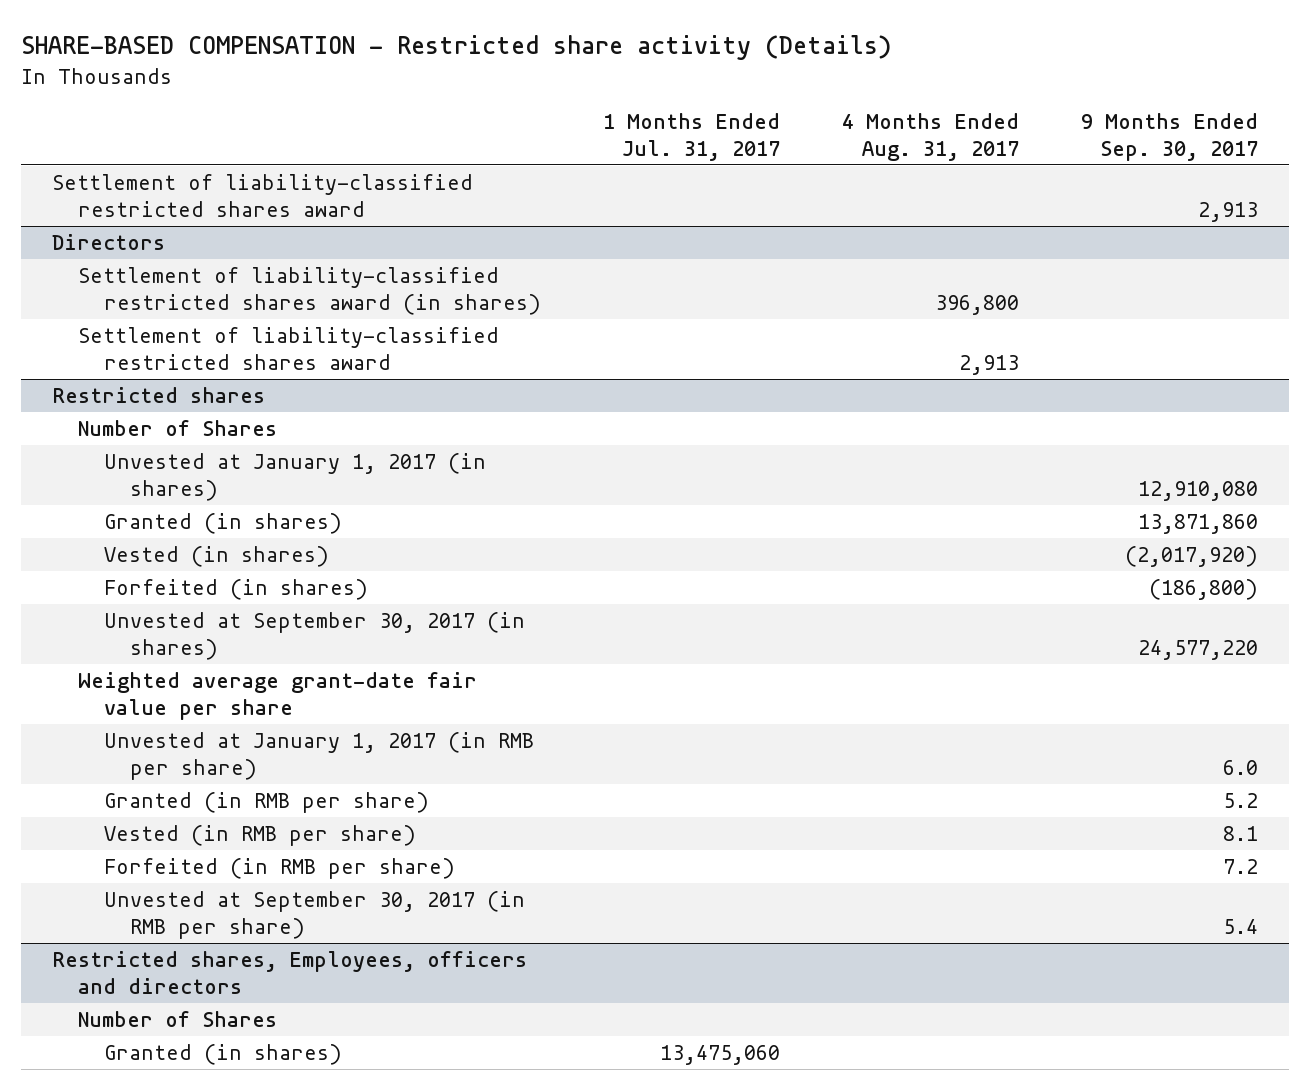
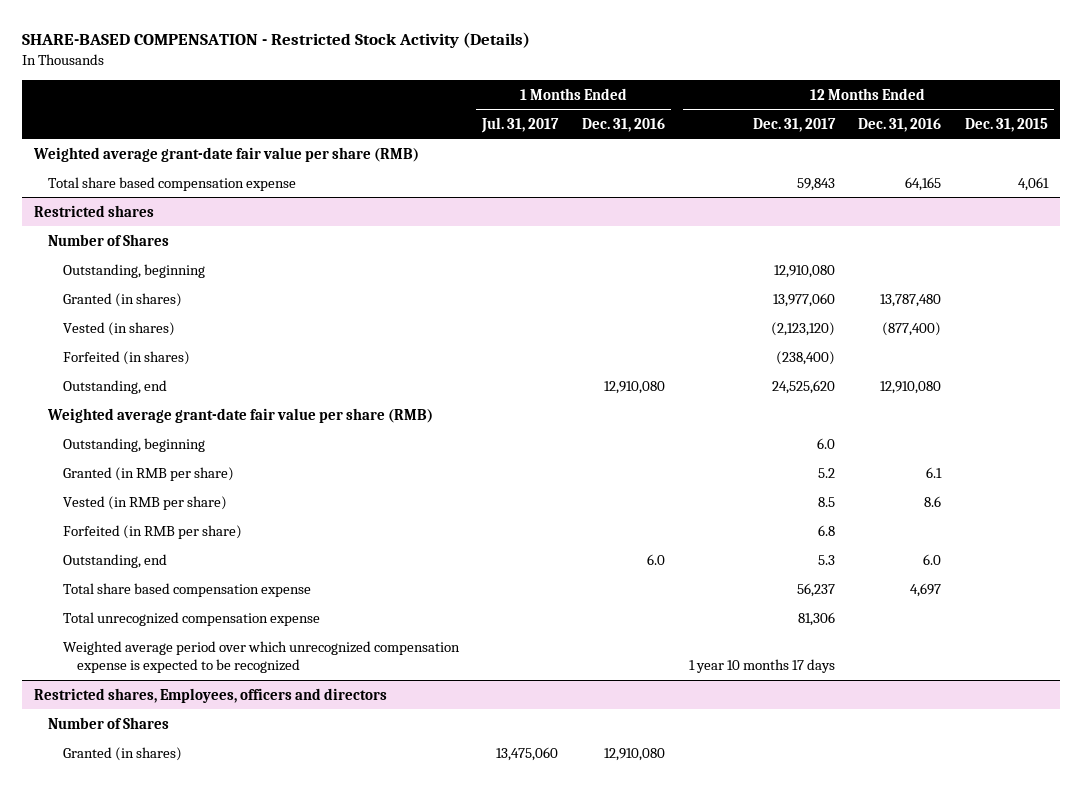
- SHARE-BASED COMPENSATION - Restricted share activity (Details)
+ SHARE-BASED COMPENSATION - Restricted Stock Activity (Details)
- | 1 Months Ended Jul. 31, 2017 | 4 Months Ended Aug. 31, 2017 | 9 Months Ended Sep. 30, 2017
+ | 1 Months Ended Jul. 31, 2017 | 1 Months Ended Dec. 31, 2016 | 12 Months Ended Dec. 31, 2017 | 12 Months Ended Dec. 31, 2016 | 12 Months Ended Dec. 31, 2015
- Settlement of liability-classified restricted shares award | | | 2,913
- Directors
- Settlement of liability-classified restricted shares award (in shares) | | 396,800 |
- Settlement of liability-classified restricted shares award | | 2,913 |
+ Weighted average grant-date fair value per share (RMB)
+ Total share based compensation expense | | | 59,843 | 64,165 | 4,061
@ Restricted shares
- Unvested at January 1, 2017 (in shares) | | | 12,910,080
+ Outstanding, beginning | | | 12,910,080 | |
- Unvested at September 30, 2017 (in shares) | | | 24,577,220
- Weighted average grant-date fair value per share
- Unvested at January 1, 2017 (in RMB per share) | | | 6.0
+ Outstanding, end | | 12,910,080 | 24,525,620 | 12,910,080 |
+ Weighted average grant-date fair value per share (RMB)
+ Outstanding, beginning | | | 6.0 | |
- Unvested at September 30, 2017 (in RMB per share) | | | 5.4
+ Outstanding, end | | 6.0 | 5.3 | 6.0 |
+ Total share based compensation expense | | | 56,237 | 4,697 |
+ Total unrecognized compensation expense | | | 81,306 | |
+ Weighted average period over which unrecognized compensation expense is expected to be recognized | | | 1 year 10 months 17 days | |

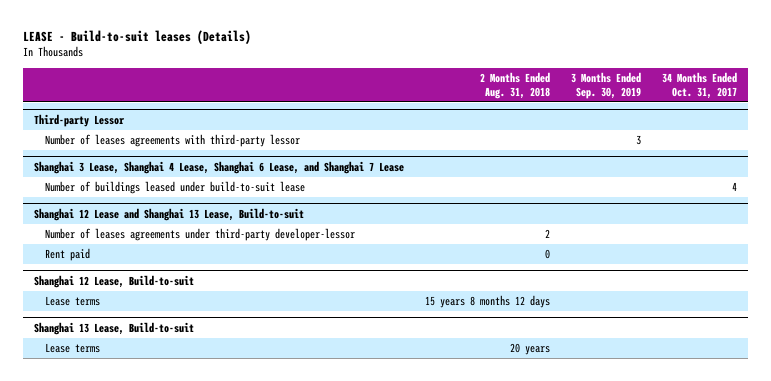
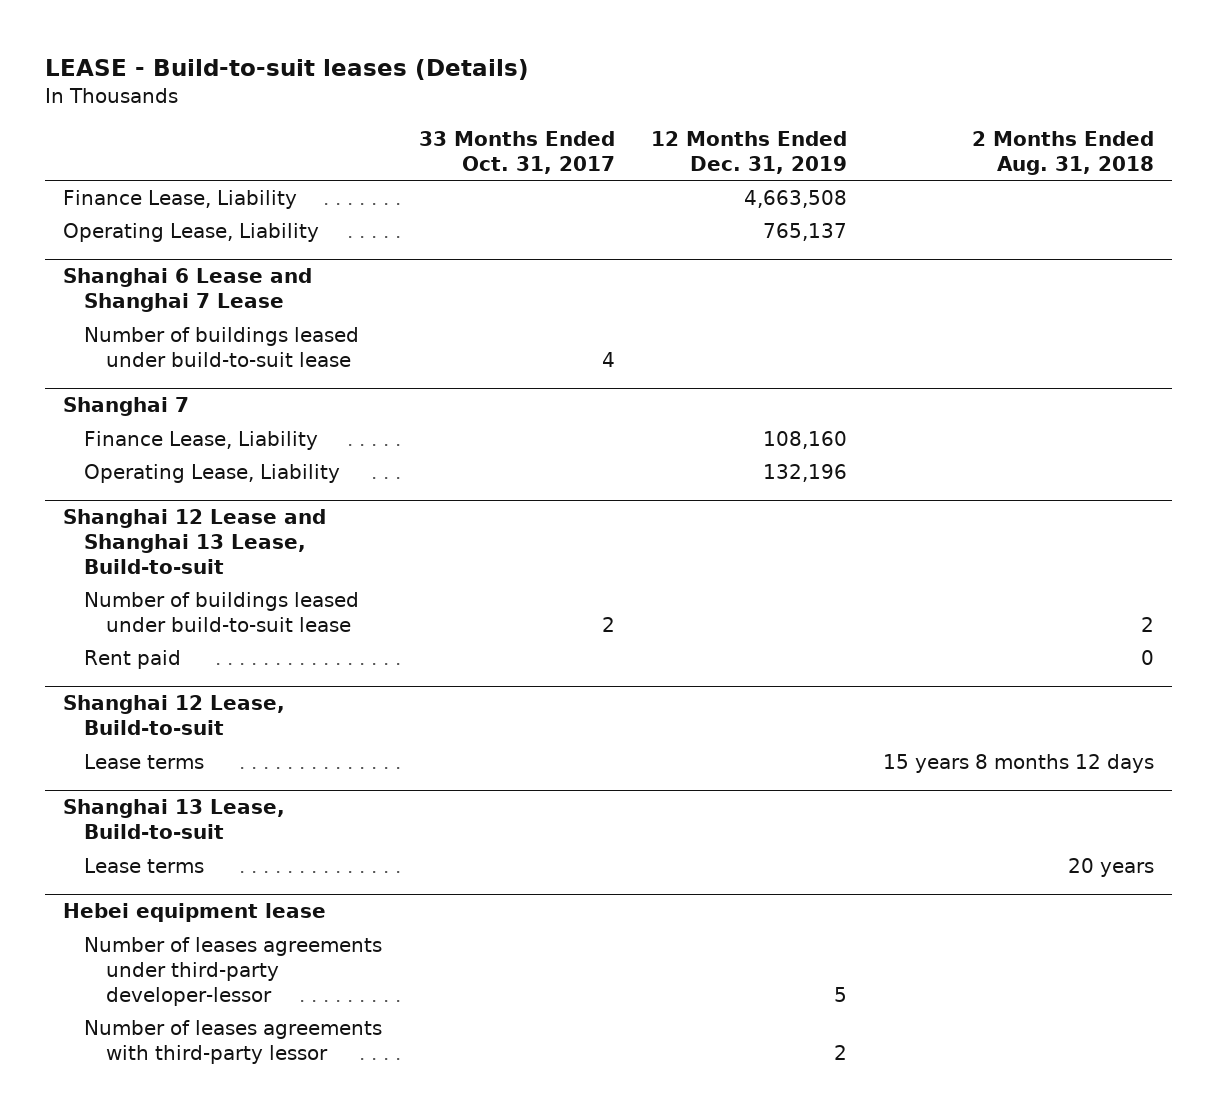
- | 2 Months Ended Aug. 31, 2018 | 3 Months Ended Sep. 30, 2019 | 34 Months Ended Oct. 31, 2017
+ | 33 Months Ended Oct. 31, 2017 | 12 Months Ended Dec. 31, 2019 | 2 Months Ended Aug. 31, 2018
- Third-party Lessor
- Number of leases agreements with third-party lessor | | 3 |
- Shanghai 3 Lease, Shanghai 4 Lease, Shanghai 6 Lease, and Shanghai 7 Lease
- Number of buildings leased under build-to-suit lease | | | 4
+ Finance Lease, Liability | | 4,663,508 |
+ Operating Lease, Liability | | 765,137 |
+ Shanghai 6 Lease and Shanghai 7 Lease
+ Number of buildings leased under build-to-suit lease | 4 | |
+ Shanghai 7
+ Finance Lease, Liability | | 108,160 |
+ Operating Lease, Liability | | 132,196 |
@ Shanghai 12 Lease and Shanghai 13 Lease, Build-to-suit
- Number of leases agreements under third-party developer-lessor | 2 | |
+ Number of buildings leased under build-to-suit lease | 2 | | 2
+ Hebei equipment lease
+ Number of leases agreements under third-party developer-lessor | | 5 |
+ Number of leases agreements with third-party lessor | | 2 |

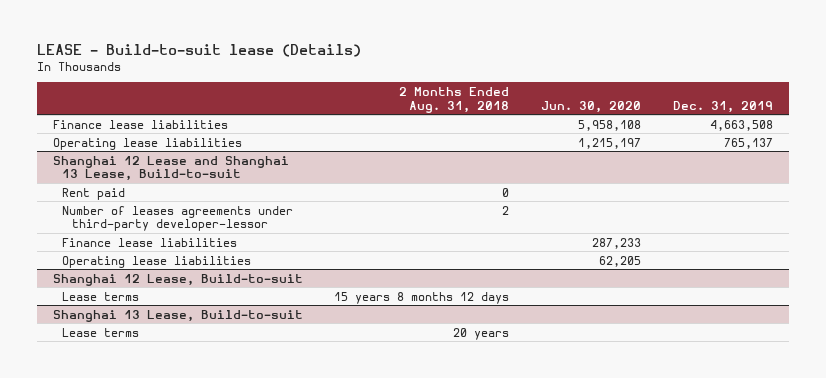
- LEASE - Build-to-suit leases (Details)
+ LEASE - Build-to-suit lease (Details)
- | 33 Months Ended Oct. 31, 2017 | 12 Months Ended Dec. 31, 2019 | 2 Months Ended Aug. 31, 2018
+ | 2 Months Ended Aug. 31, 2018 | Jun. 30, 2020 | Dec. 31, 2019
- Finance Lease, Liability | | 4,663,508 |
- Operating Lease, Liability | | 765,137 |
- Shanghai 6 Lease and Shanghai 7 Lease
- Number of buildings leased under build-to-suit lease | 4 | |
- Shanghai 7
- Finance Lease, Liability | | 108,160 |
- Operating Lease, Liability | | 132,196 |
+ Finance lease liabilities | | 5,958,108 | 4,663,508
+ Operating lease liabilities | | 1,215,197 | 765,137
@ Shanghai 12 Lease and Shanghai 13 Lease, Build-to-suit
- Number of buildings leased under build-to-suit lease | 2 | | 2
+ Number of leases agreements under third-party developer-lessor | 2 | |
+ Finance lease liabilities | | 287,233 |
+ Operating lease liabilities | | 62,205 |
- Hebei equipment lease
- Number of leases agreements under third-party developer-lessor | | 5 |
- Number of leases agreements with third-party lessor | | 2 |

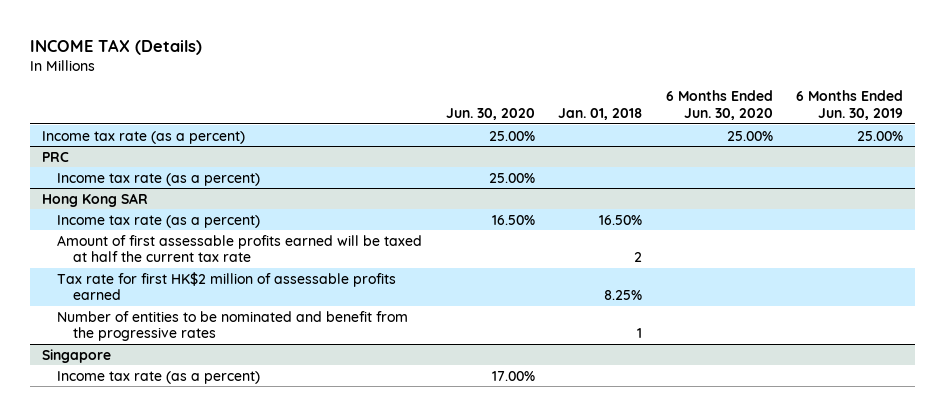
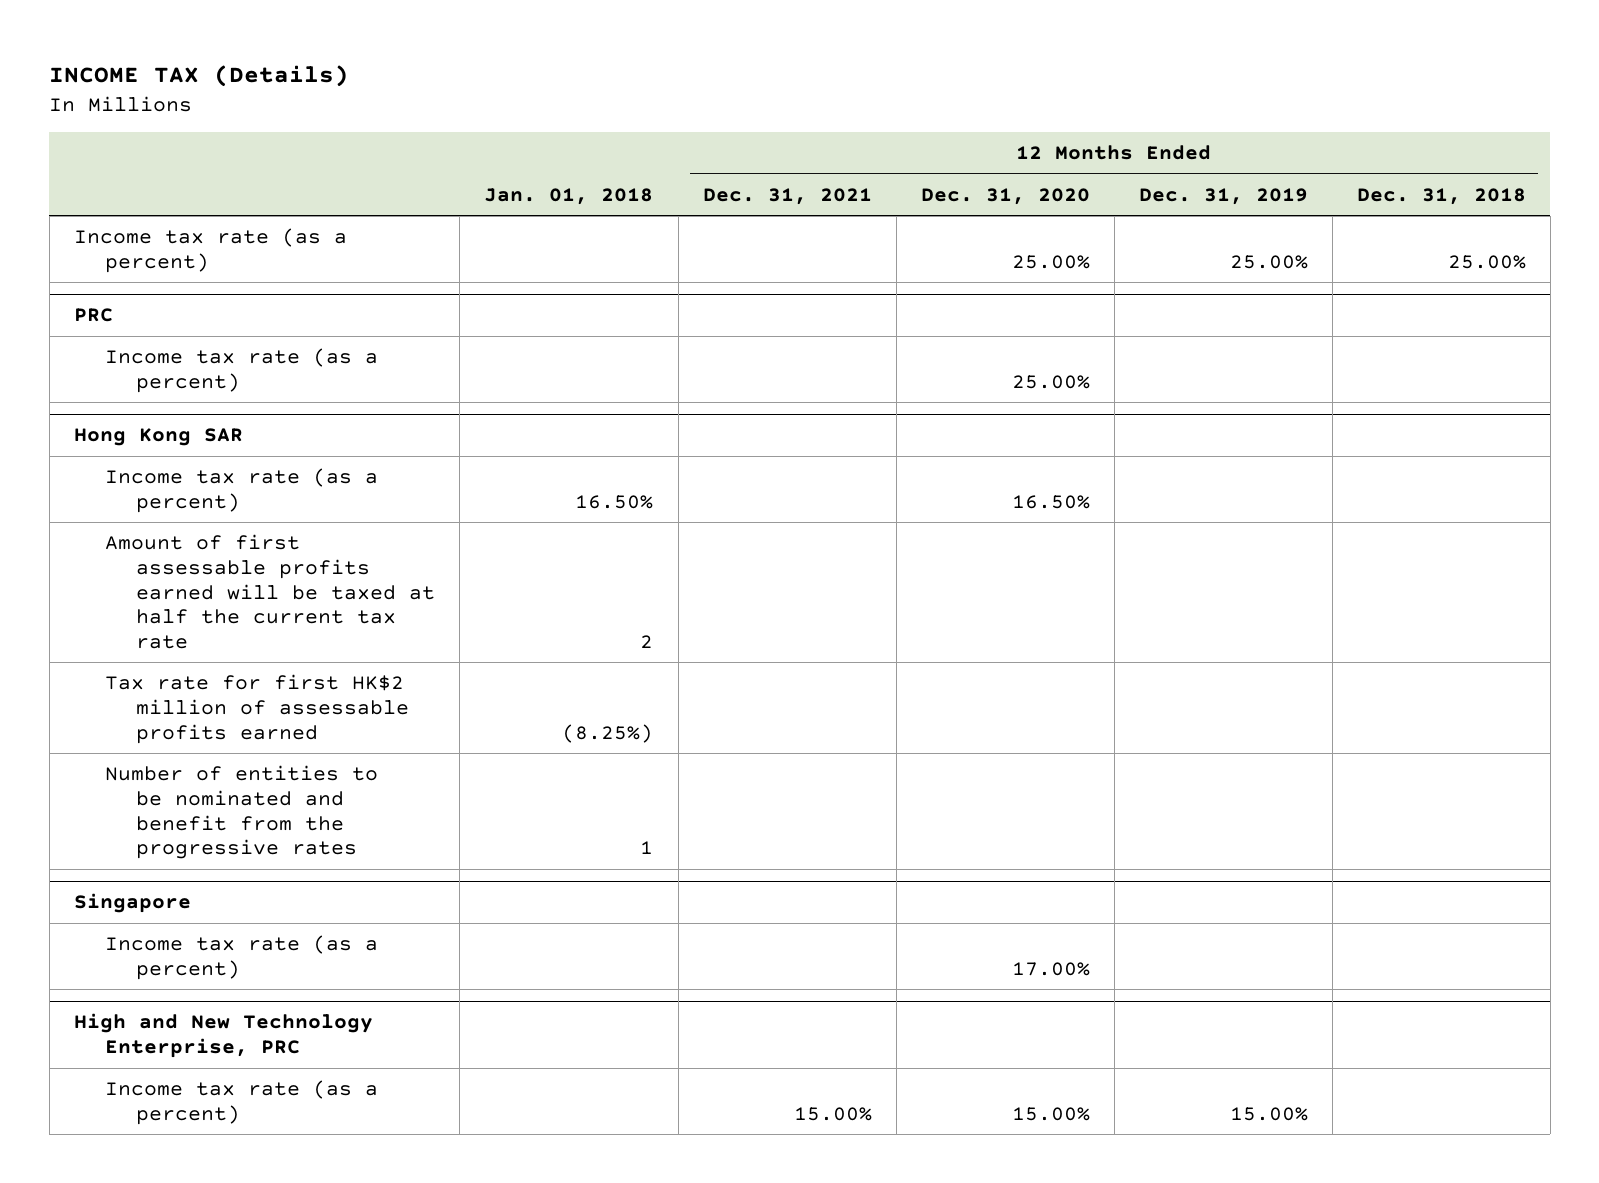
- | Jun. 30, 2020 | Jan. 01, 2018 | 6 Months Ended Jun. 30, 2020 | 6 Months Ended Jun. 30, 2019
+ | Jan. 01, 2018 | 12 Months Ended Dec. 31, 2021 | 12 Months Ended Dec. 31, 2020 | 12 Months Ended Dec. 31, 2019 | 12 Months Ended Dec. 31, 2018
@ Hong Kong SAR
- Tax rate for first HK$2 million of assessable profits earned | | 8.25% | |
+ Tax rate for first HK$2 million of assessable profits earned | (8.25%) | | | |
+ High and New Technology Enterprise, PRC
+ Income tax rate (as a percent) | | 15.00% | 15.00% | 15.00% |

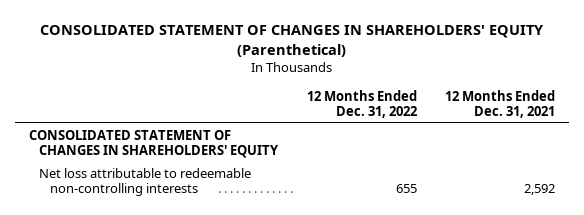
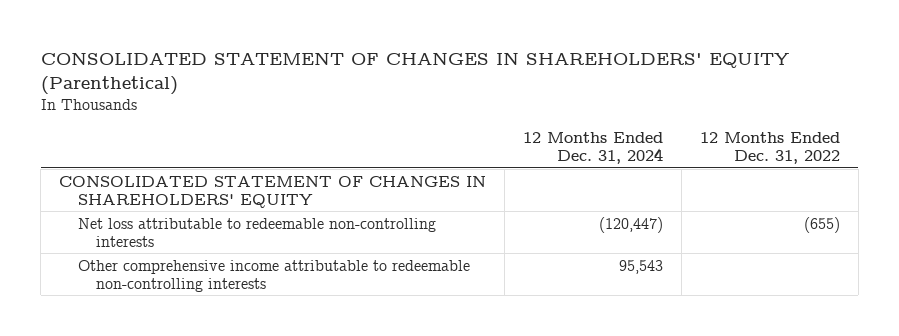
- | 12 Months Ended Dec. 31, 2022 | 12 Months Ended Dec. 31, 2021
+ | 12 Months Ended Dec. 31, 2024 | 12 Months Ended Dec. 31, 2022
- Net loss attributable to redeemable non-controlling interests | 655 | 2,592
+ Net loss attributable to redeemable non-controlling interests | (120,447) | (655)
+ Other comprehensive income attributable to redeemable non-controlling interests | 95,543 |

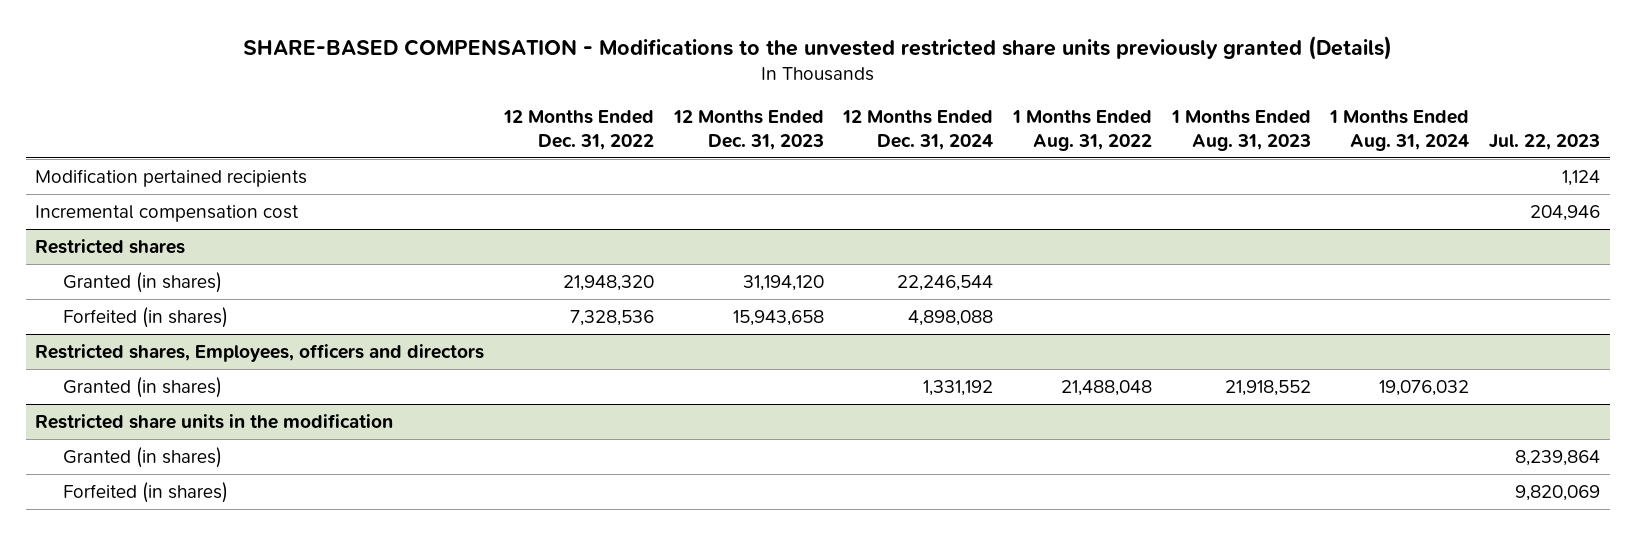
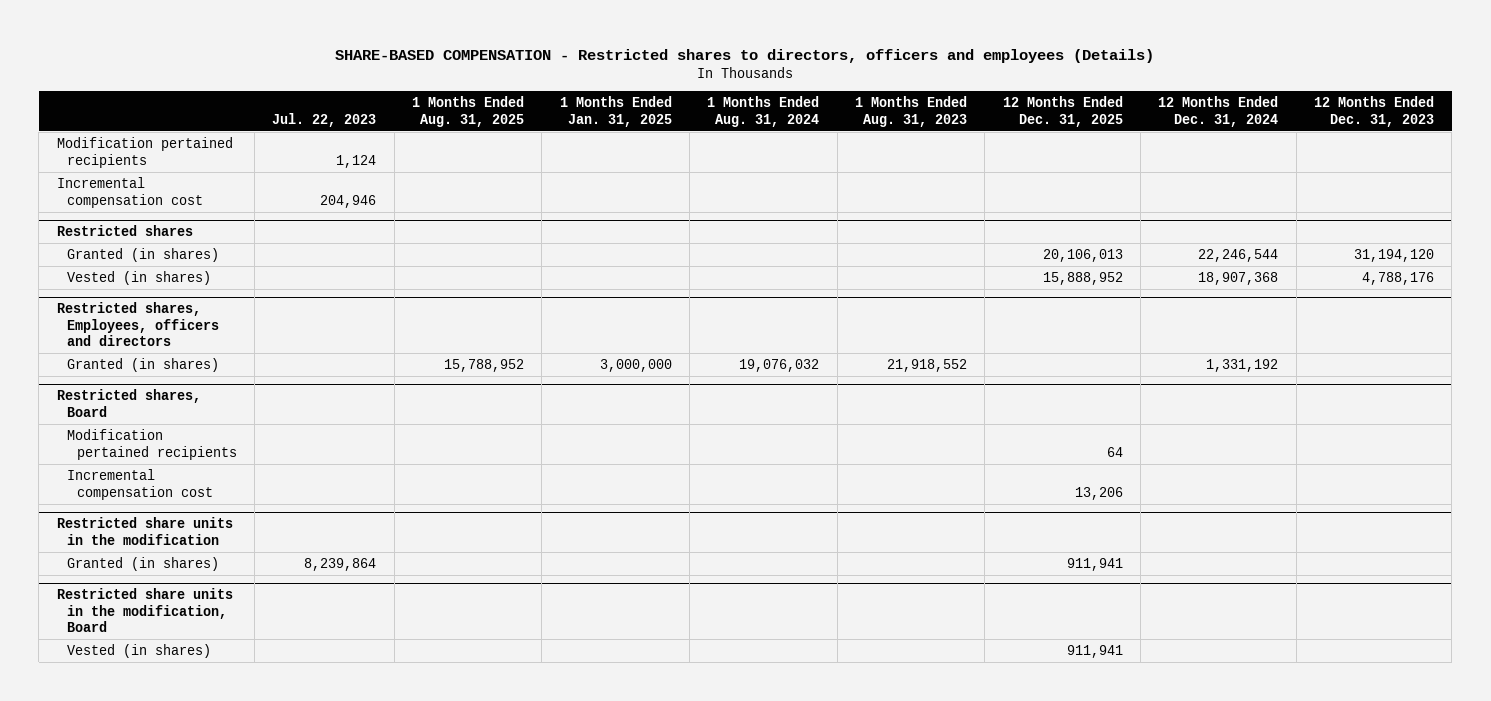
- SHARE-BASED COMPENSATION - Modifications to the unvested restricted share units previously granted (Details)
+ SHARE-BASED COMPENSATION - Restricted shares to directors, officers and employees (Details)
- | 12 Months Ended Dec. 31, 2022 | 12 Months Ended Dec. 31, 2023 | 12 Months Ended Dec. 31, 2024 | 1 Months Ended Aug. 31, 2022 | 1 Months Ended Aug. 31, 2023 | 1 Months Ended Aug. 31, 2024 | Jul. 22, 2023
+ | Jul. 22, 2023 | 1 Months Ended Aug. 31, 2025 | 1 Months Ended Jan. 31, 2025 | 1 Months Ended Aug. 31, 2024 | 1 Months Ended Aug. 31, 2023 | 12 Months Ended Dec. 31, 2025 | 12 Months Ended Dec. 31, 2024 | 12 Months Ended Dec. 31, 2023
@ Restricted shares
- Forfeited (in shares) | 7,328,536 | 15,943,658 | 4,898,088 | | | |
+ Vested (in shares) | | | | | | 15,888,952 | 18,907,368 | 4,788,176
+ Restricted shares, Board
+ Modification pertained recipients | | | | | | 64 | |
+ Incremental compensation cost | | | | | | 13,206 | |
@ Restricted share units in the modification
- Forfeited (in shares) | | | | | | | 9,820,069
+ Restricted share units in the modification, Board
+ Vested (in shares) | | | | | | 911,941 | |

